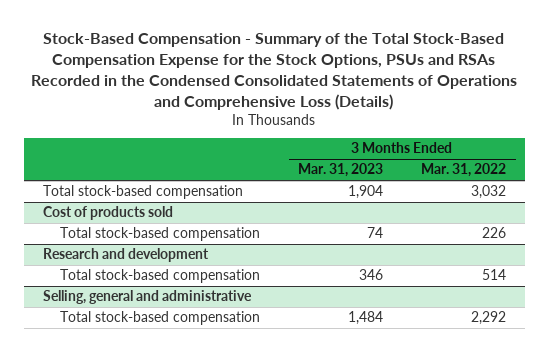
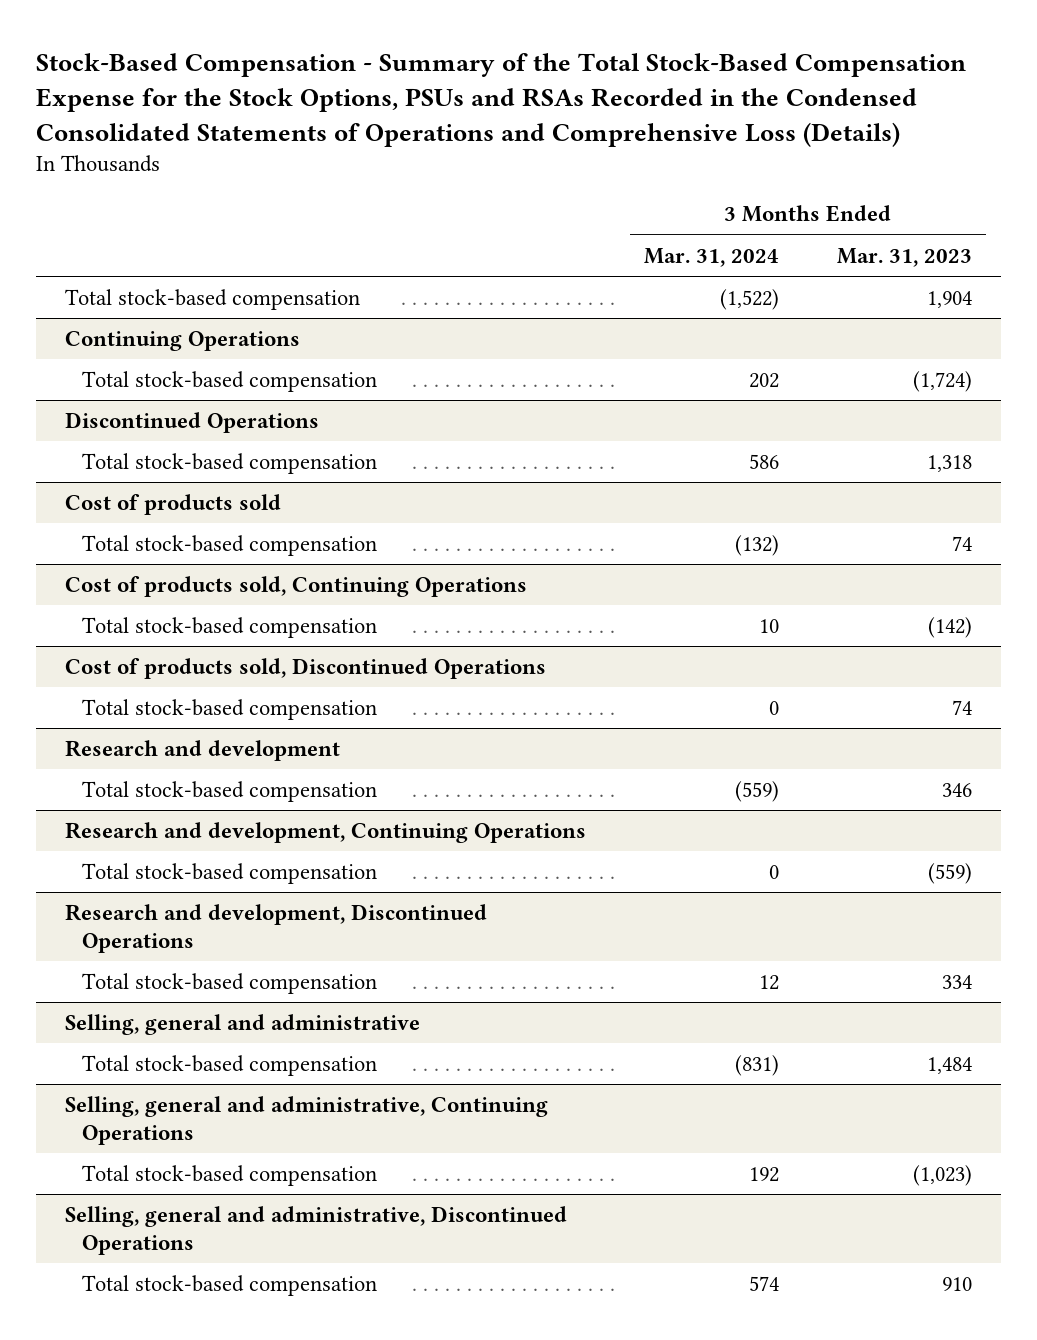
- | 3 Months Ended Mar. 31, 2023 | 3 Months Ended Mar. 31, 2022
+ | 3 Months Ended Mar. 31, 2024 | 3 Months Ended Mar. 31, 2023
+ Continuing Operations
+ Total stock-based compensation | 202 | (1,724)
+ Discontinued Operations
+ Total stock-based compensation | 586 | 1,318
+ Cost of products sold, Continuing Operations
+ Total stock-based compensation | 10 | (142)
+ Cost of products sold, Discontinued Operations
+ Total stock-based compensation | 0 | 74
+ Research and development, Continuing Operations
+ Total stock-based compensation | 0 | (559)
+ Research and development, Discontinued Operations
+ Total stock-based compensation | 12 | 334
+ Selling, general and administrative, Continuing Operations
+ Total stock-based compensation | 192 | (1,023)
+ Selling, general and administrative, Discontinued Operations
+ Total stock-based compensation | 574 | 910

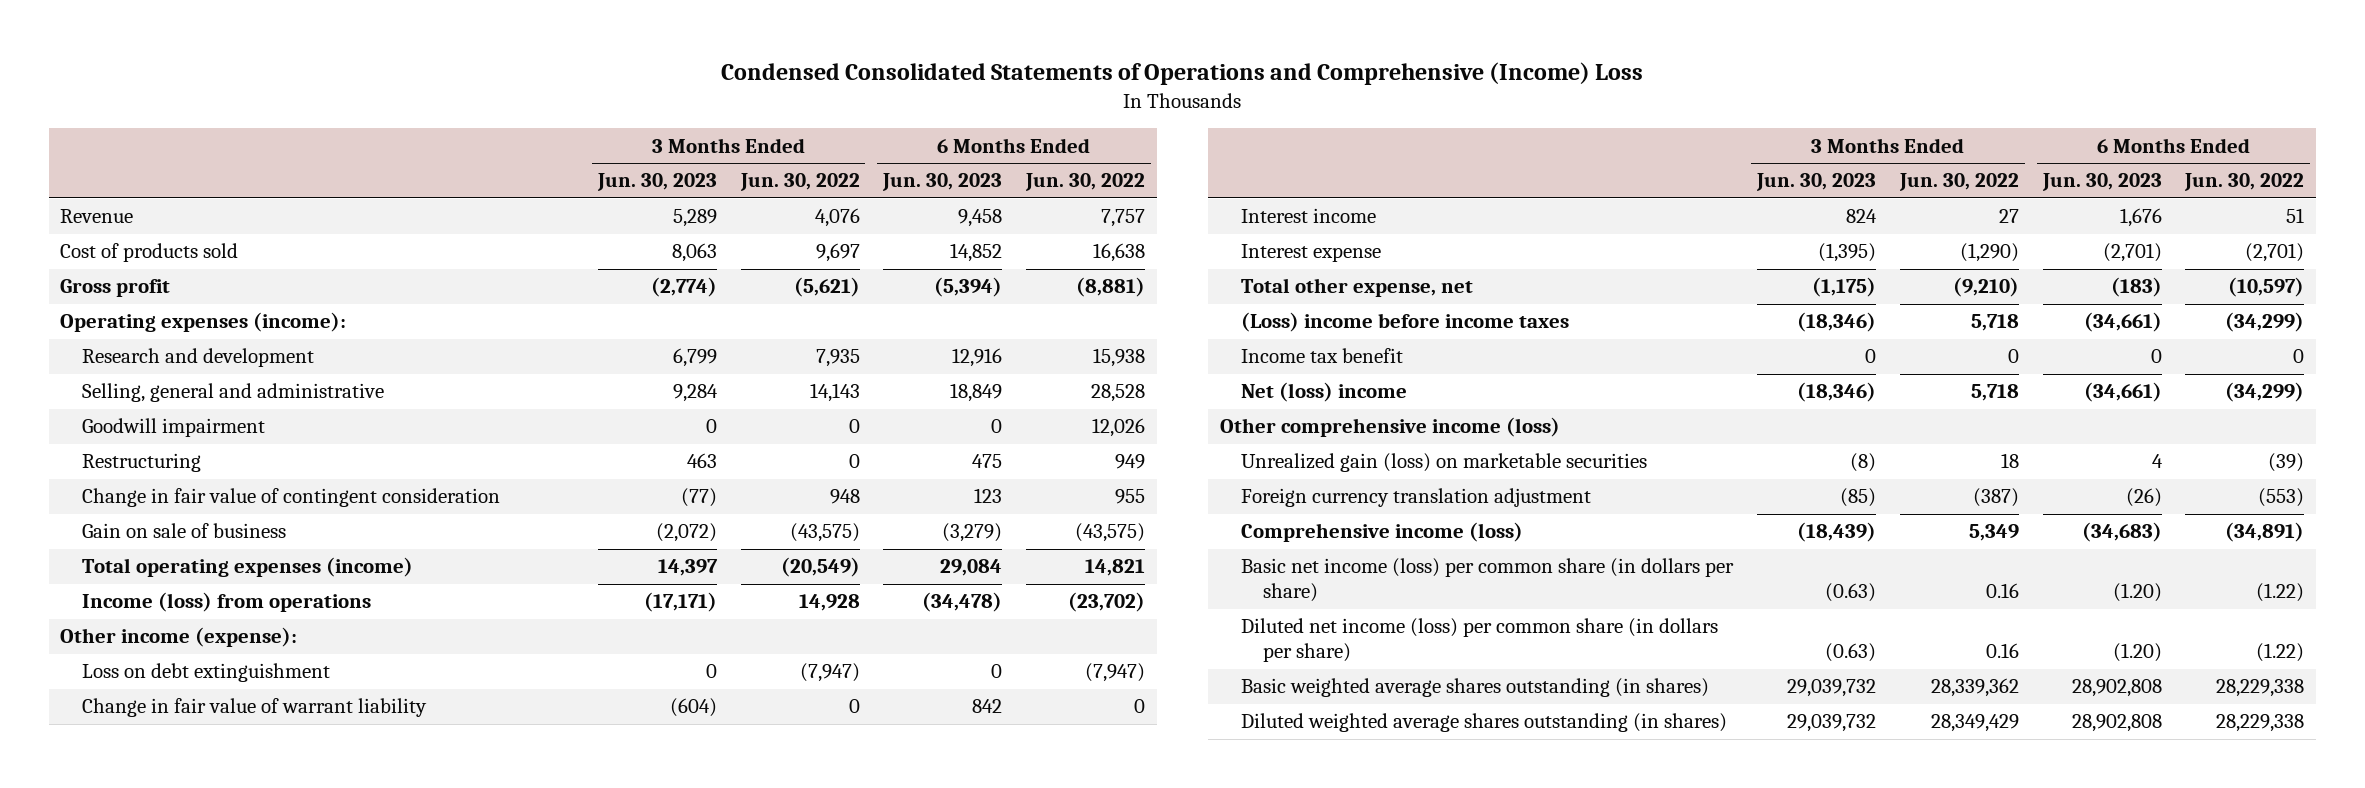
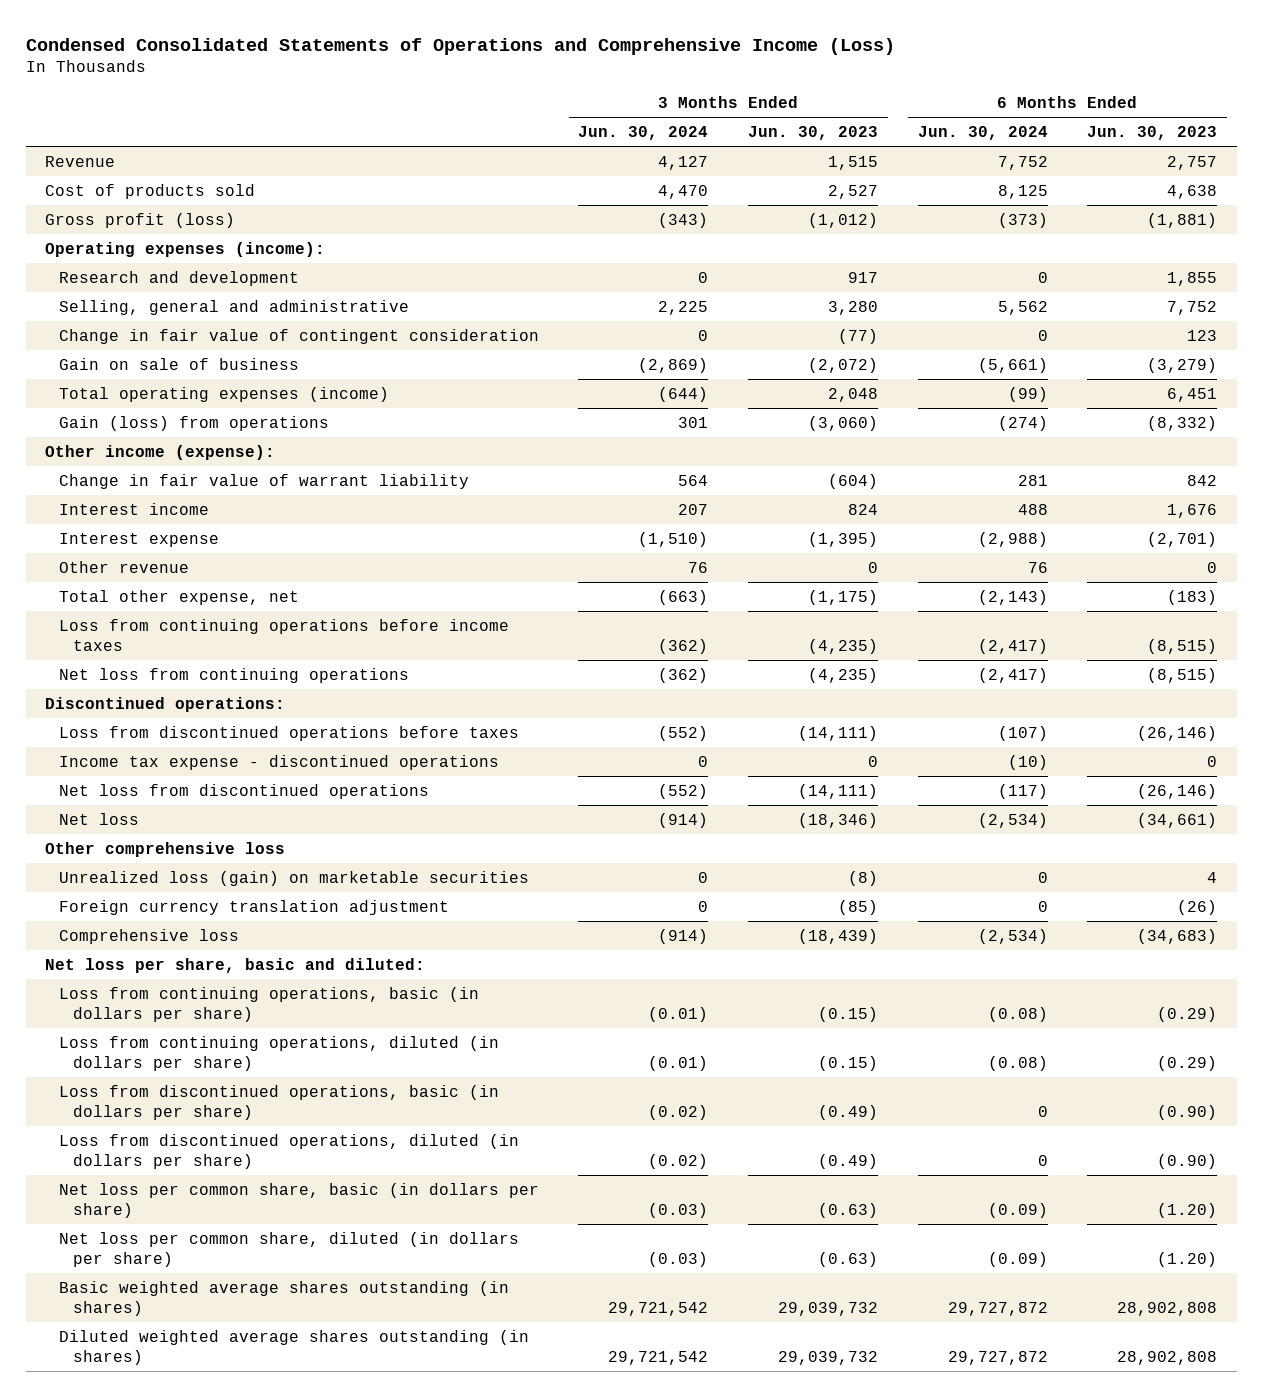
- Condensed Consolidated Statements of Operations and Comprehensive (Income) Loss
+ Condensed Consolidated Statements of Operations and Comprehensive Income (Loss)
- | 3 Months Ended Jun. 30, 2023 | 3 Months Ended Jun. 30, 2022 | 6 Months Ended Jun. 30, 2023 | 6 Months Ended Jun. 30, 2022
+ | 3 Months Ended Jun. 30, 2024 | 3 Months Ended Jun. 30, 2023 | 6 Months Ended Jun. 30, 2024 | 6 Months Ended Jun. 30, 2023
- Revenue | 5,289 | 4,076 | 9,458 | 7,757
- Cost of products sold | 8,063 | 9,697 | 14,852 | 16,638
- Gross profit | (2,774) | (5,621) | (5,394) | (8,881)
+ Revenue | 4,127 | 1,515 | 7,752 | 2,757
+ Cost of products sold | 4,470 | 2,527 | 8,125 | 4,638
+ Gross profit (loss) | (343) | (1,012) | (373) | (1,881)
- Research and development | 6,799 | 7,935 | 12,916 | 15,938
- Selling, general and administrative | 9,284 | 14,143 | 18,849 | 28,528
- Goodwill impairment | 0 | 0 | 0 | 12,026
- Restructuring | 463 | 0 | 475 | 949
+ Research and development | 0 | 917 | 0 | 1,855
+ Selling, general and administrative | 2,225 | 3,280 | 5,562 | 7,752
- Total operating expenses (income) | 14,397 | (20,549) | 29,084 | 14,821
- Income (loss) from operations | (17,171) | 14,928 | (34,478) | (23,702)
+ Total operating expenses (income) | (644) | 2,048 | (99) | 6,451
+ Gain (loss) from operations | 301 | (3,060) | (274) | (8,332)
- Loss on debt extinguishment | 0 | (7,947) | 0 | (7,947)
+ Other revenue | 76 | 0 | 76 | 0
- (Loss) income before income taxes | (18,346) | 5,718 | (34,661) | (34,299)
- Income tax benefit | 0 | 0 | 0 | 0
- Net (loss) income | (18,346) | 5,718 | (34,661) | (34,299)
- Other comprehensive income (loss)
- Unrealized gain (loss) on marketable securities | (8) | 18 | 4 | (39)
+ Loss from continuing operations before income taxes | (362) | (4,235) | (2,417) | (8,515)
+ Net loss from continuing operations | (362) | (4,235) | (2,417) | (8,515)
+ Discontinued operations:
+ Loss from discontinued operations before taxes | (552) | (14,111) | (107) | (26,146)
+ Income tax expense - discontinued operations | 0 | 0 | (10) | 0
+ Net loss from discontinued operations | (552) | (14,111) | (117) | (26,146)
+ Net loss | (914) | (18,346) | (2,534) | (34,661)
+ Other comprehensive loss
+ Unrealized loss (gain) on marketable securities | 0 | (8) | 0 | 4
- Comprehensive income (loss) | (18,439) | 5,349 | (34,683) | (34,891)
- Basic net income (loss) per common share (in dollars per share) | (0.63) | 0.16 | (1.20) | (1.22)
- Diluted net income (loss) per common share (in dollars per share) | (0.63) | 0.16 | (1.20) | (1.22)
+ Comprehensive loss | (914) | (18,439) | (2,534) | (34,683)
+ Net loss per share, basic and diluted:
+ Loss from continuing operations, basic (in dollars per share) | (0.01) | (0.15) | (0.08) | (0.29)
+ Loss from continuing operations, diluted (in dollars per share) | (0.01) | (0.15) | (0.08) | (0.29)
+ Loss from discontinued operations, basic (in dollars per share) | (0.02) | (0.49) | 0 | (0.90)
+ Loss from discontinued operations, diluted (in dollars per share) | (0.02) | (0.49) | 0 | (0.90)
+ Net loss per common share, basic (in dollars per share) | (0.03) | (0.63) | (0.09) | (1.20)
+ Net loss per common share, diluted (in dollars per share) | (0.03) | (0.63) | (0.09) | (1.20)

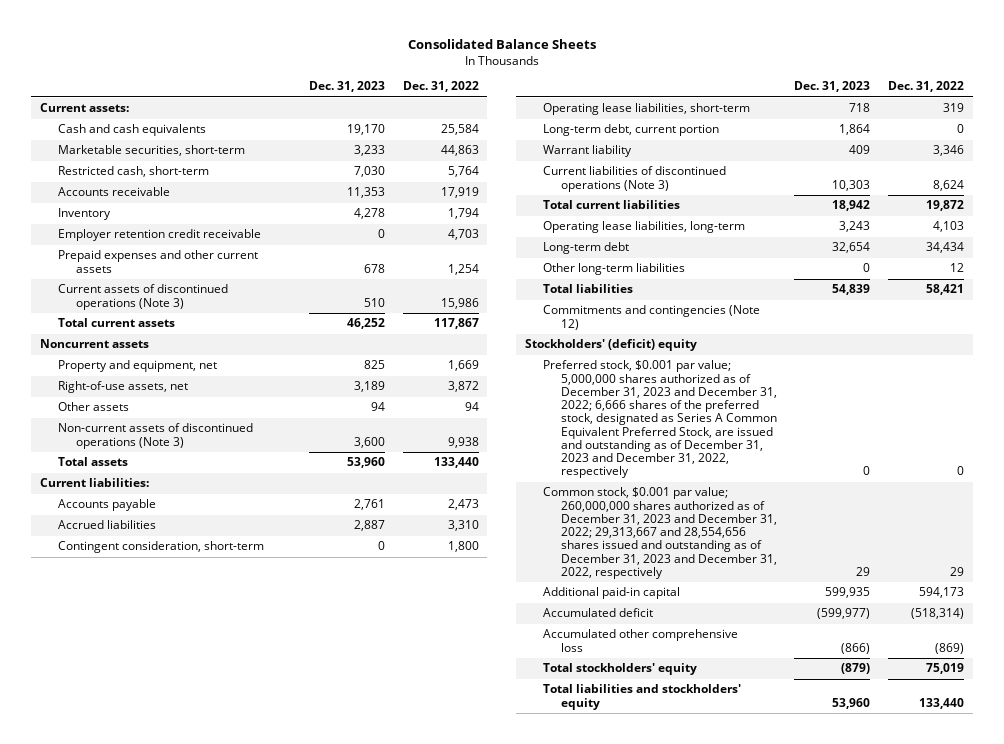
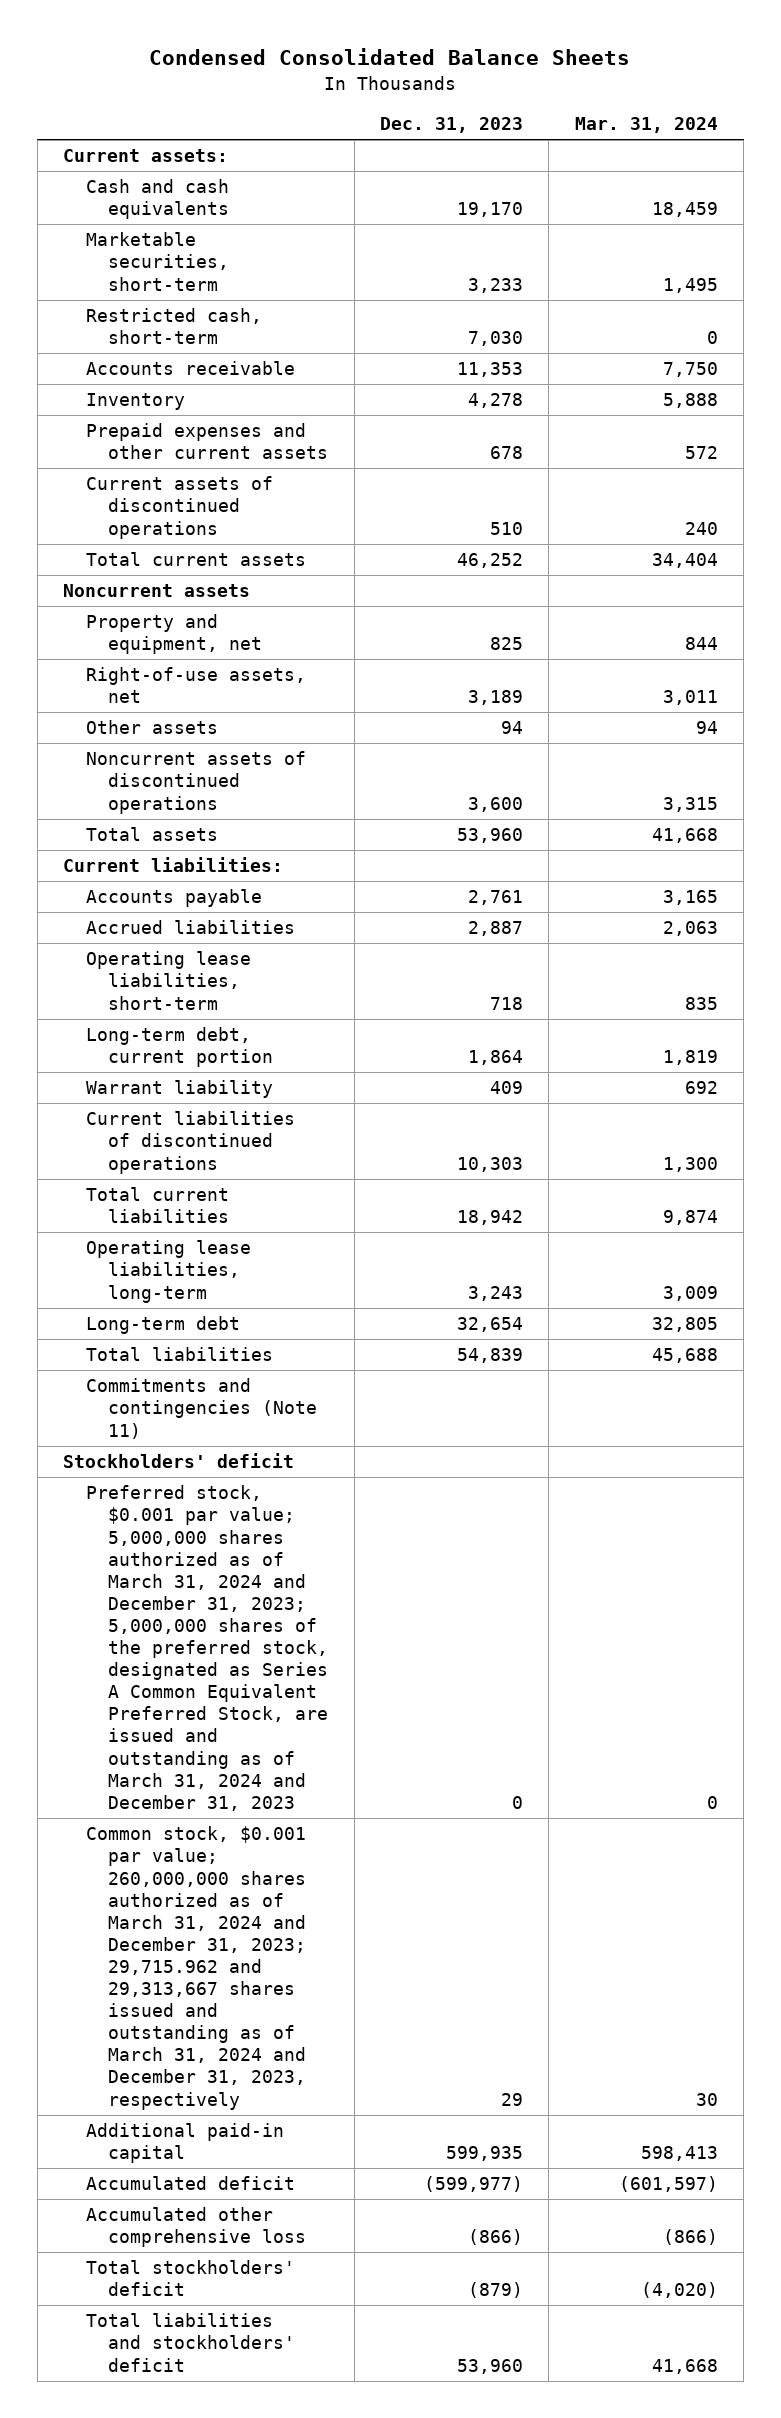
- Consolidated Balance Sheets
+ Condensed Consolidated Balance Sheets
- | Dec. 31, 2023 | Dec. 31, 2022
+ | Dec. 31, 2023 | Mar. 31, 2024
- Employer retention credit receivable | 0 | 4,703
- Current assets of discontinued operations (Note 3) | 510 | 15,986
+ Current assets of discontinued operations | 510 | 240
- Non-current assets of discontinued operations (Note 3) | 3,600 | 9,938
+ Noncurrent assets of discontinued operations | 3,600 | 3,315
- Contingent consideration, short-term | 0 | 1,800
- Current liabilities of discontinued operations (Note 3) | 10,303 | 8,624
+ Current liabilities of discontinued operations | 10,303 | 1,300
- Other long-term liabilities | 0 | 12
- Commitments and contingencies (Note 12)
- Stockholders' (deficit) equity
- Preferred stock, $0.001 par value; 5,000,000 shares authorized as of December 31, 2023 and December 31, 2022; 6,666 shares of the preferred stock, designated as Series A Common Equivalent Preferred Stock, are issued and outstanding as of December 31, 2023 and December 31, 2022, respectively | 0 | 0
- Common stock, $0.001 par value; 260,000,000 shares authorized as of December 31, 2023 and December 31, 2022; 29,313,667 and 28,554,656 shares issued and outstanding as of December 31, 2023 and December 31, 2022, respectively | 29 | 29
+ Commitments and contingencies (Note 11)
+ Stockholders' deficit
+ Preferred stock, $0.001 par value; 5,000,000 shares authorized as of March 31, 2024 and December 31, 2023; 5,000,000 shares of the preferred stock, designated as Series A Common Equivalent Preferred Stock, are issued and outstanding as of March 31, 2024 and December 31, 2023 | 0 | 0
+ Common stock, $0.001 par value; 260,000,000 shares authorized as of March 31, 2024 and December 31, 2023; 29,715.962 and 29,313,667 shares issued and outstanding as of March 31, 2024 and December 31, 2023, respectively | 29 | 30
- Total stockholders' equity | (879) | 75,019
- Total liabilities and stockholders' equity | 53,960 | 133,440
+ Total stockholders' deficit | (879) | (4,020)
+ Total liabilities and stockholders' deficit | 53,960 | 41,668

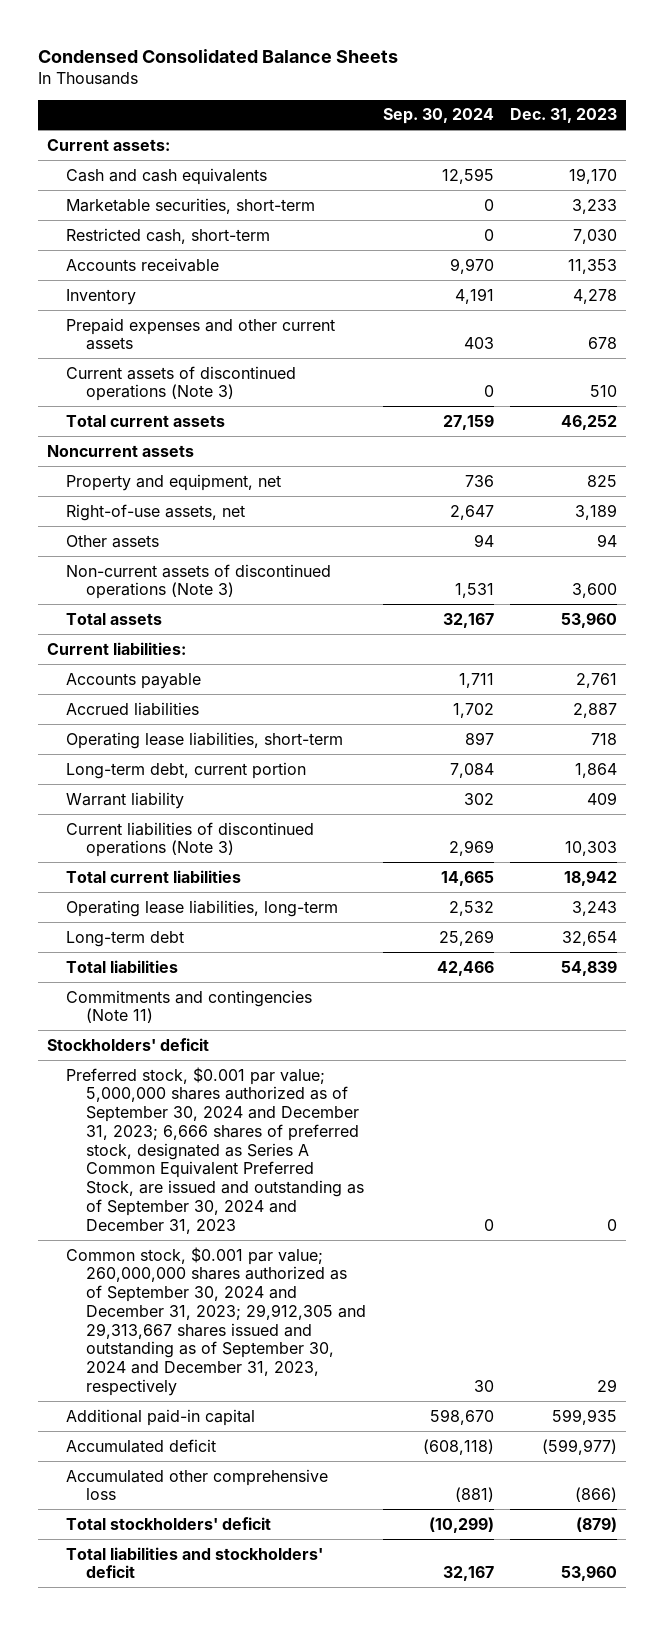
- | Dec. 31, 2023 | Mar. 31, 2024
+ | Sep. 30, 2024 | Dec. 31, 2023
- Current assets of discontinued operations | 510 | 240
+ Current assets of discontinued operations (Note 3) | 0 | 510
- Noncurrent assets of discontinued operations | 3,600 | 3,315
+ Non-current assets of discontinued operations (Note 3) | 1,531 | 3,600
- Current liabilities of discontinued operations | 10,303 | 1,300
+ Current liabilities of discontinued operations (Note 3) | 2,969 | 10,303
- Preferred stock, $0.001 par value; 5,000,000 shares authorized as of March 31, 2024 and December 31, 2023; 5,000,000 shares of the preferred stock, designated as Series A Common Equivalent Preferred Stock, are issued and outstanding as of March 31, 2024 and December 31, 2023 | 0 | 0
- Common stock, $0.001 par value; 260,000,000 shares authorized as of March 31, 2024 and December 31, 2023; 29,715.962 and 29,313,667 shares issued and outstanding as of March 31, 2024 and December 31, 2023, respectively | 29 | 30
+ Preferred stock, $0.001 par value; 5,000,000 shares authorized as of September 30, 2024 and December 31, 2023; 6,666 shares of preferred stock, designated as Series A Common Equivalent Preferred Stock, are issued and outstanding as of September 30, 2024 and December 31, 2023 | 0 | 0
+ Common stock, $0.001 par value; 260,000,000 shares authorized as of September 30, 2024 and December 31, 2023; 29,912,305 and 29,313,667 shares issued and outstanding as of September 30, 2024 and December 31, 2023, respectively | 30 | 29

